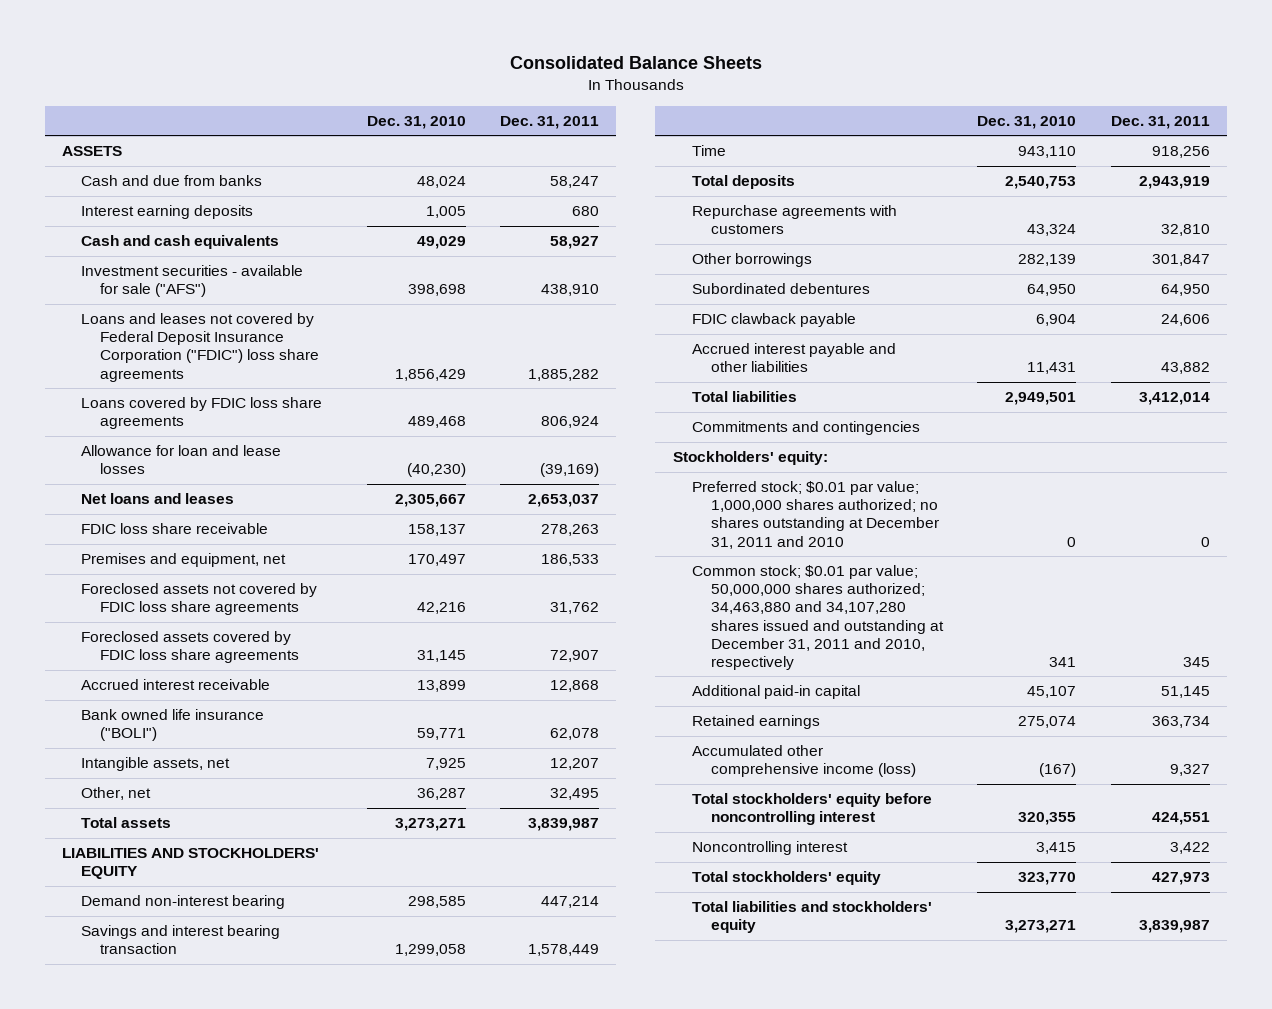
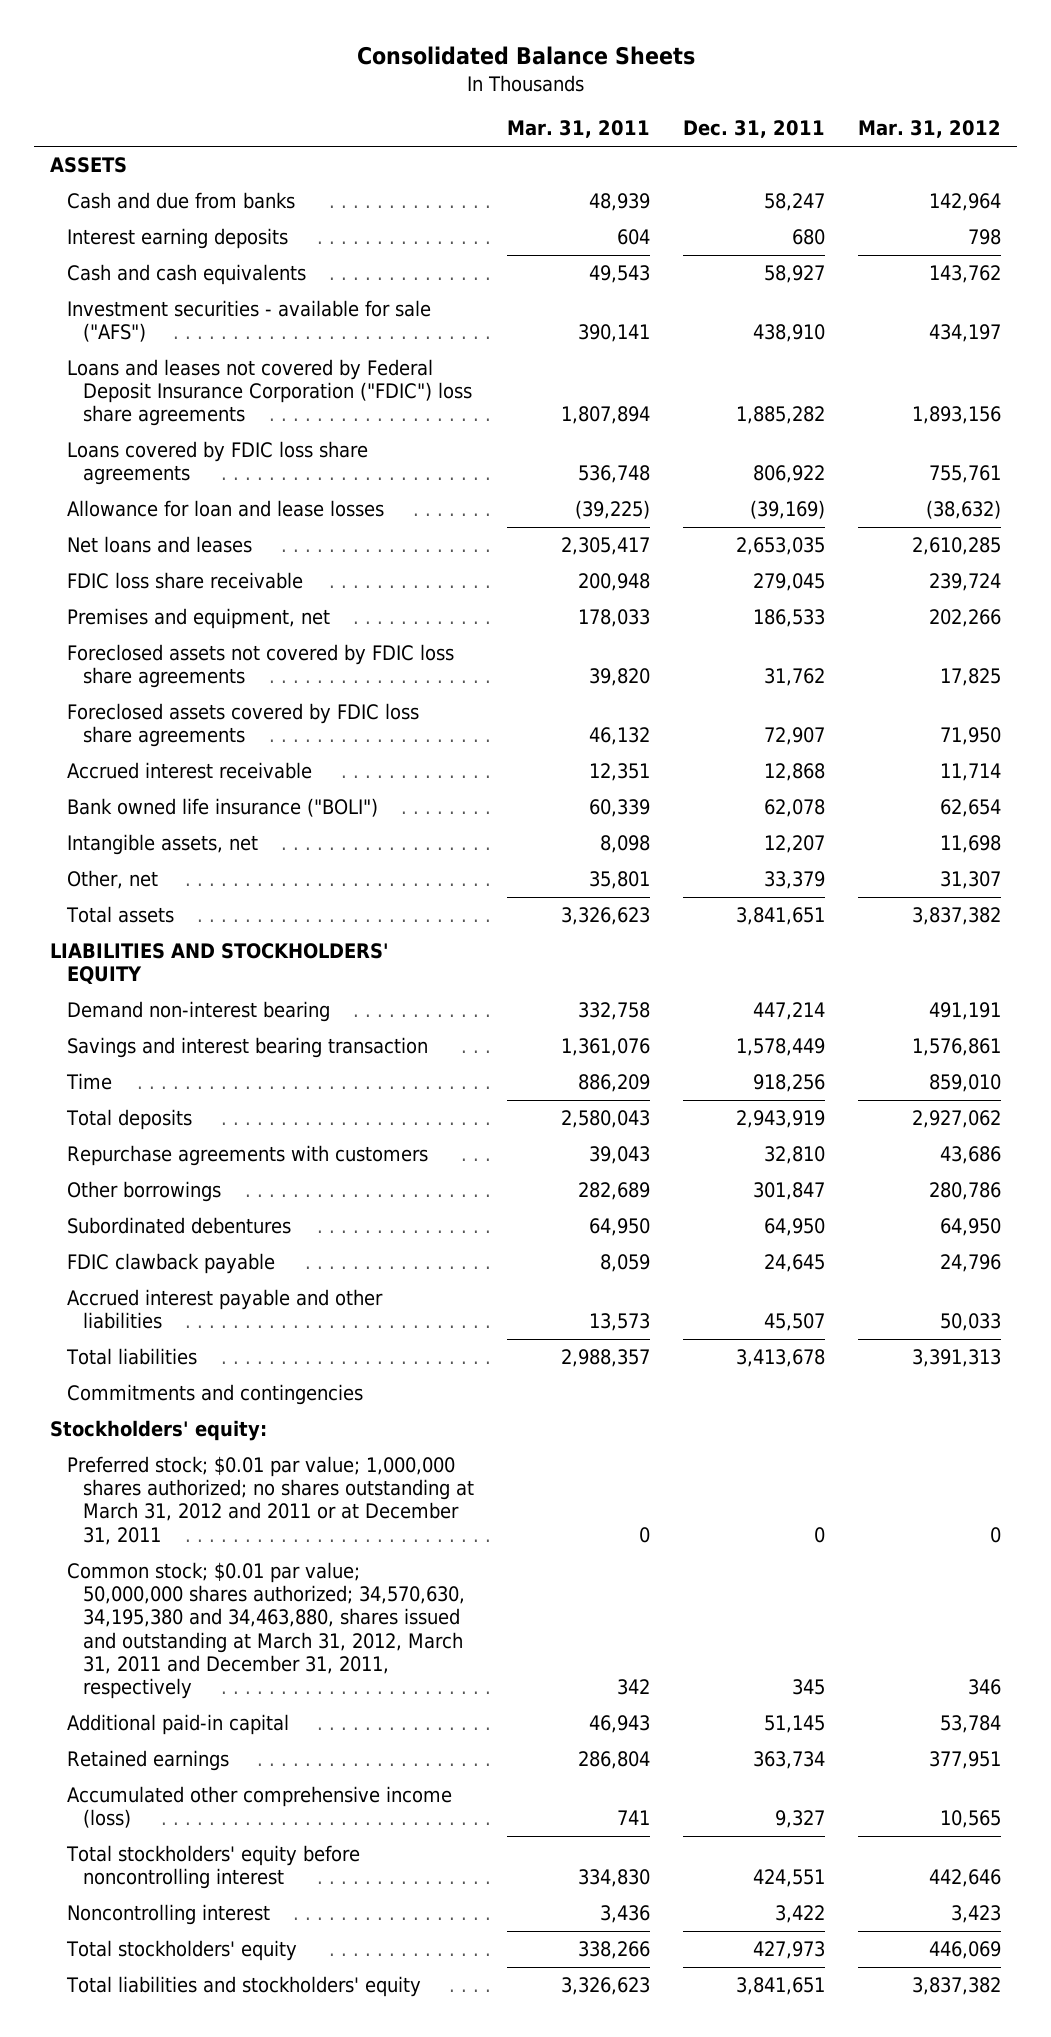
- | Dec. 31, 2010 | Dec. 31, 2011
+ | Mar. 31, 2011 | Dec. 31, 2011 | Mar. 31, 2012
- Loans covered by FDIC loss share agreements | 489,468 | 806,924
+ Loans covered by FDIC loss share agreements | 536,748 | 806,922 | 755,761
- Net loans and leases | 2,305,667 | 2,653,037
- FDIC loss share receivable | 158,137 | 278,263
+ Net loans and leases | 2,305,417 | 2,653,035 | 2,610,285
+ FDIC loss share receivable | 200,948 | 279,045 | 239,724
- Other, net | 36,287 | 32,495
- Total assets | 3,273,271 | 3,839,987
+ Other, net | 35,801 | 33,379 | 31,307
+ Total assets | 3,326,623 | 3,841,651 | 3,837,382
- FDIC clawback payable | 6,904 | 24,606
- Accrued interest payable and other liabilities | 11,431 | 43,882
- Total liabilities | 2,949,501 | 3,412,014
+ FDIC clawback payable | 8,059 | 24,645 | 24,796
+ Accrued interest payable and other liabilities | 13,573 | 45,507 | 50,033
+ Total liabilities | 2,988,357 | 3,413,678 | 3,391,313
- Preferred stock; $0.01 par value; 1,000,000 shares authorized; no shares outstanding at December 31, 2011 and 2010 | 0 | 0
- Common stock; $0.01 par value; 50,000,000 shares authorized; 34,463,880 and 34,107,280 shares issued and outstanding at December 31, 2011 and 2010, respectively | 341 | 345
+ Preferred stock; $0.01 par value; 1,000,000 shares authorized; no shares outstanding at March 31, 2012 and 2011 or at December 31, 2011 | 0 | 0 | 0
+ Common stock; $0.01 par value; 50,000,000 shares authorized; 34,570,630, 34,195,380 and 34,463,880, shares issued and outstanding at March 31, 2012, March 31, 2011 and December 31, 2011, respectively | 342 | 345 | 346
- Total liabilities and stockholders' equity | 3,273,271 | 3,839,987
+ Total liabilities and stockholders' equity | 3,326,623 | 3,841,651 | 3,837,382

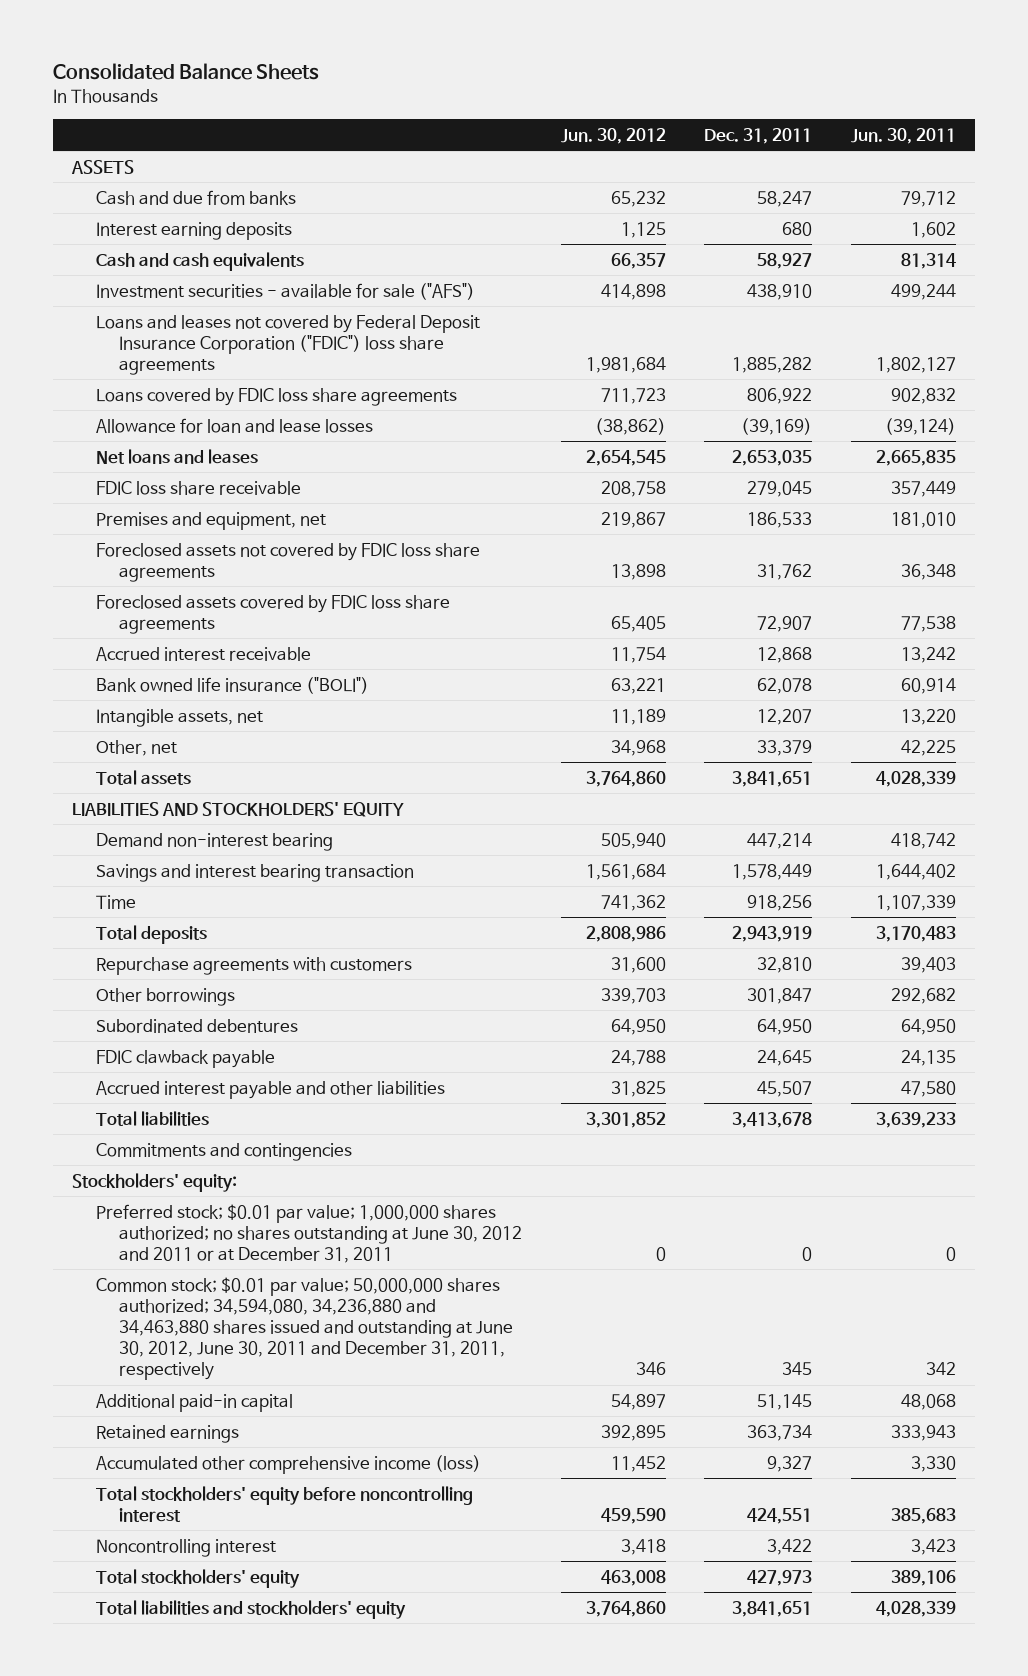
- | Mar. 31, 2011 | Dec. 31, 2011 | Mar. 31, 2012
+ | Jun. 30, 2012 | Dec. 31, 2011 | Jun. 30, 2011
- Preferred stock; $0.01 par value; 1,000,000 shares authorized; no shares outstanding at March 31, 2012 and 2011 or at December 31, 2011 | 0 | 0 | 0
- Common stock; $0.01 par value; 50,000,000 shares authorized; 34,570,630, 34,195,380 and 34,463,880, shares issued and outstanding at March 31, 2012, March 31, 2011 and December 31, 2011, respectively | 342 | 345 | 346
+ Preferred stock; $0.01 par value; 1,000,000 shares authorized; no shares outstanding at June 30, 2012 and 2011 or at December 31, 2011 | 0 | 0 | 0
+ Common stock; $0.01 par value; 50,000,000 shares authorized; 34,594,080, 34,236,880 and 34,463,880 shares issued and outstanding at June 30, 2012, June 30, 2011 and December 31, 2011, respectively | 346 | 345 | 342

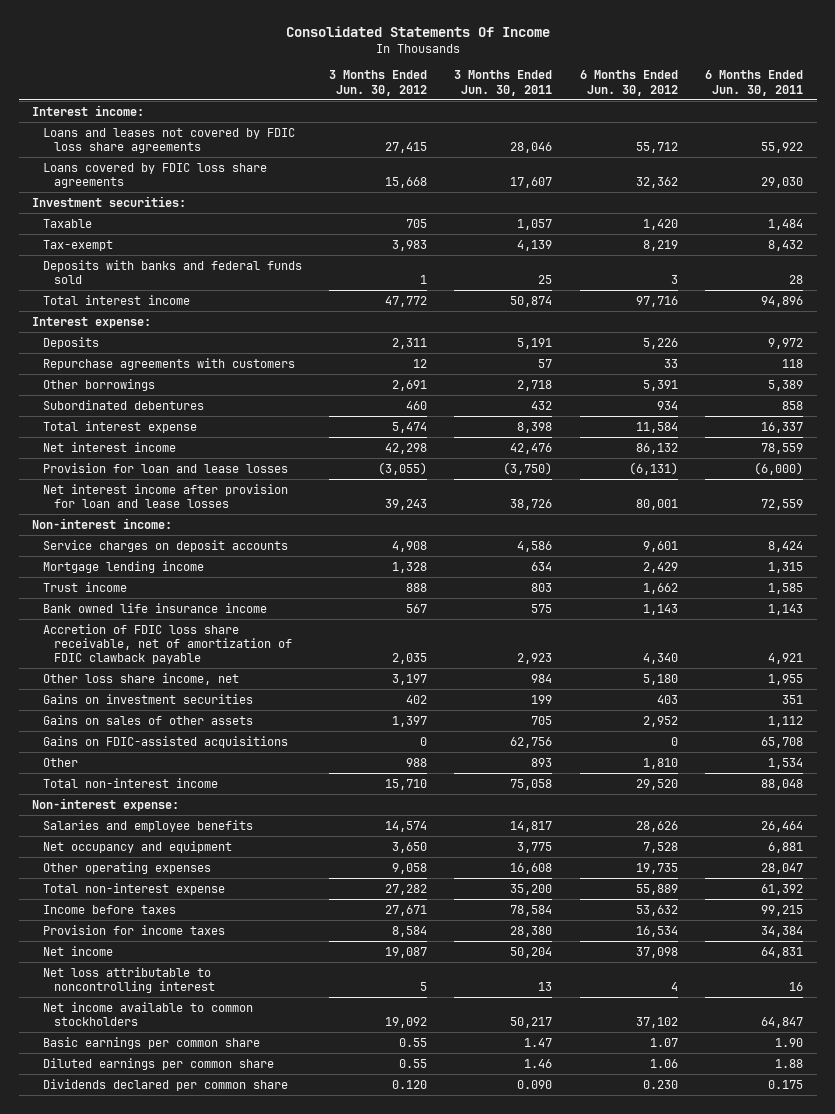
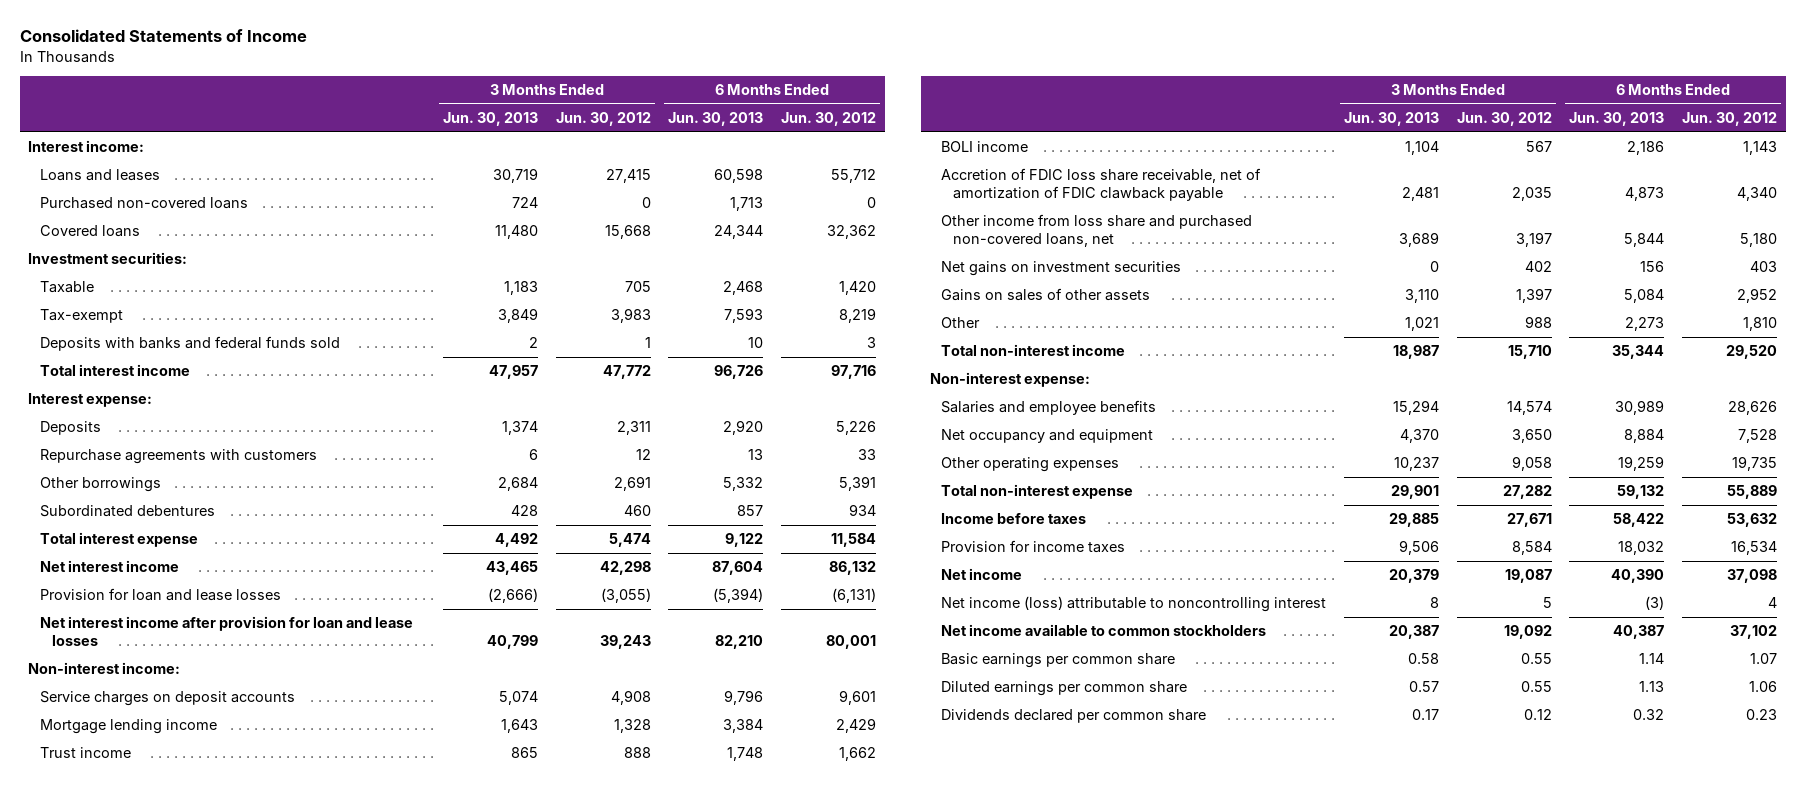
- Consolidated Statements Of Income
+ Consolidated Statements of Income
- | 3 Months Ended Jun. 30, 2012 | 3 Months Ended Jun. 30, 2011 | 6 Months Ended Jun. 30, 2012 | 6 Months Ended Jun. 30, 2011
+ | 3 Months Ended Jun. 30, 2013 | 3 Months Ended Jun. 30, 2012 | 6 Months Ended Jun. 30, 2013 | 6 Months Ended Jun. 30, 2012
- Loans and leases not covered by FDIC loss share agreements | 27,415 | 28,046 | 55,712 | 55,922
- Loans covered by FDIC loss share agreements | 15,668 | 17,607 | 32,362 | 29,030
+ Loans and leases | 30,719 | 27,415 | 60,598 | 55,712
+ Purchased non-covered loans | 724 | 0 | 1,713 | 0
+ Covered loans | 11,480 | 15,668 | 24,344 | 32,362
- Bank owned life insurance income | 567 | 575 | 1,143 | 1,143
+ BOLI income | 1,104 | 567 | 2,186 | 1,143
- Other loss share income, net | 3,197 | 984 | 5,180 | 1,955
- Gains on investment securities | 402 | 199 | 403 | 351
+ Other income from loss share and purchased non-covered loans, net | 3,689 | 3,197 | 5,844 | 5,180
+ Net gains on investment securities | 0 | 402 | 156 | 403
- Gains on FDIC-assisted acquisitions | 0 | 62,756 | 0 | 65,708
- Net loss attributable to noncontrolling interest | 5 | 13 | 4 | 16
+ Net income (loss) attributable to noncontrolling interest | 8 | 5 | (3) | 4
- Dividends declared per common share | 0.120 | 0.090 | 0.230 | 0.175
+ Dividends declared per common share | 0.17 | 0.12 | 0.32 | 0.23

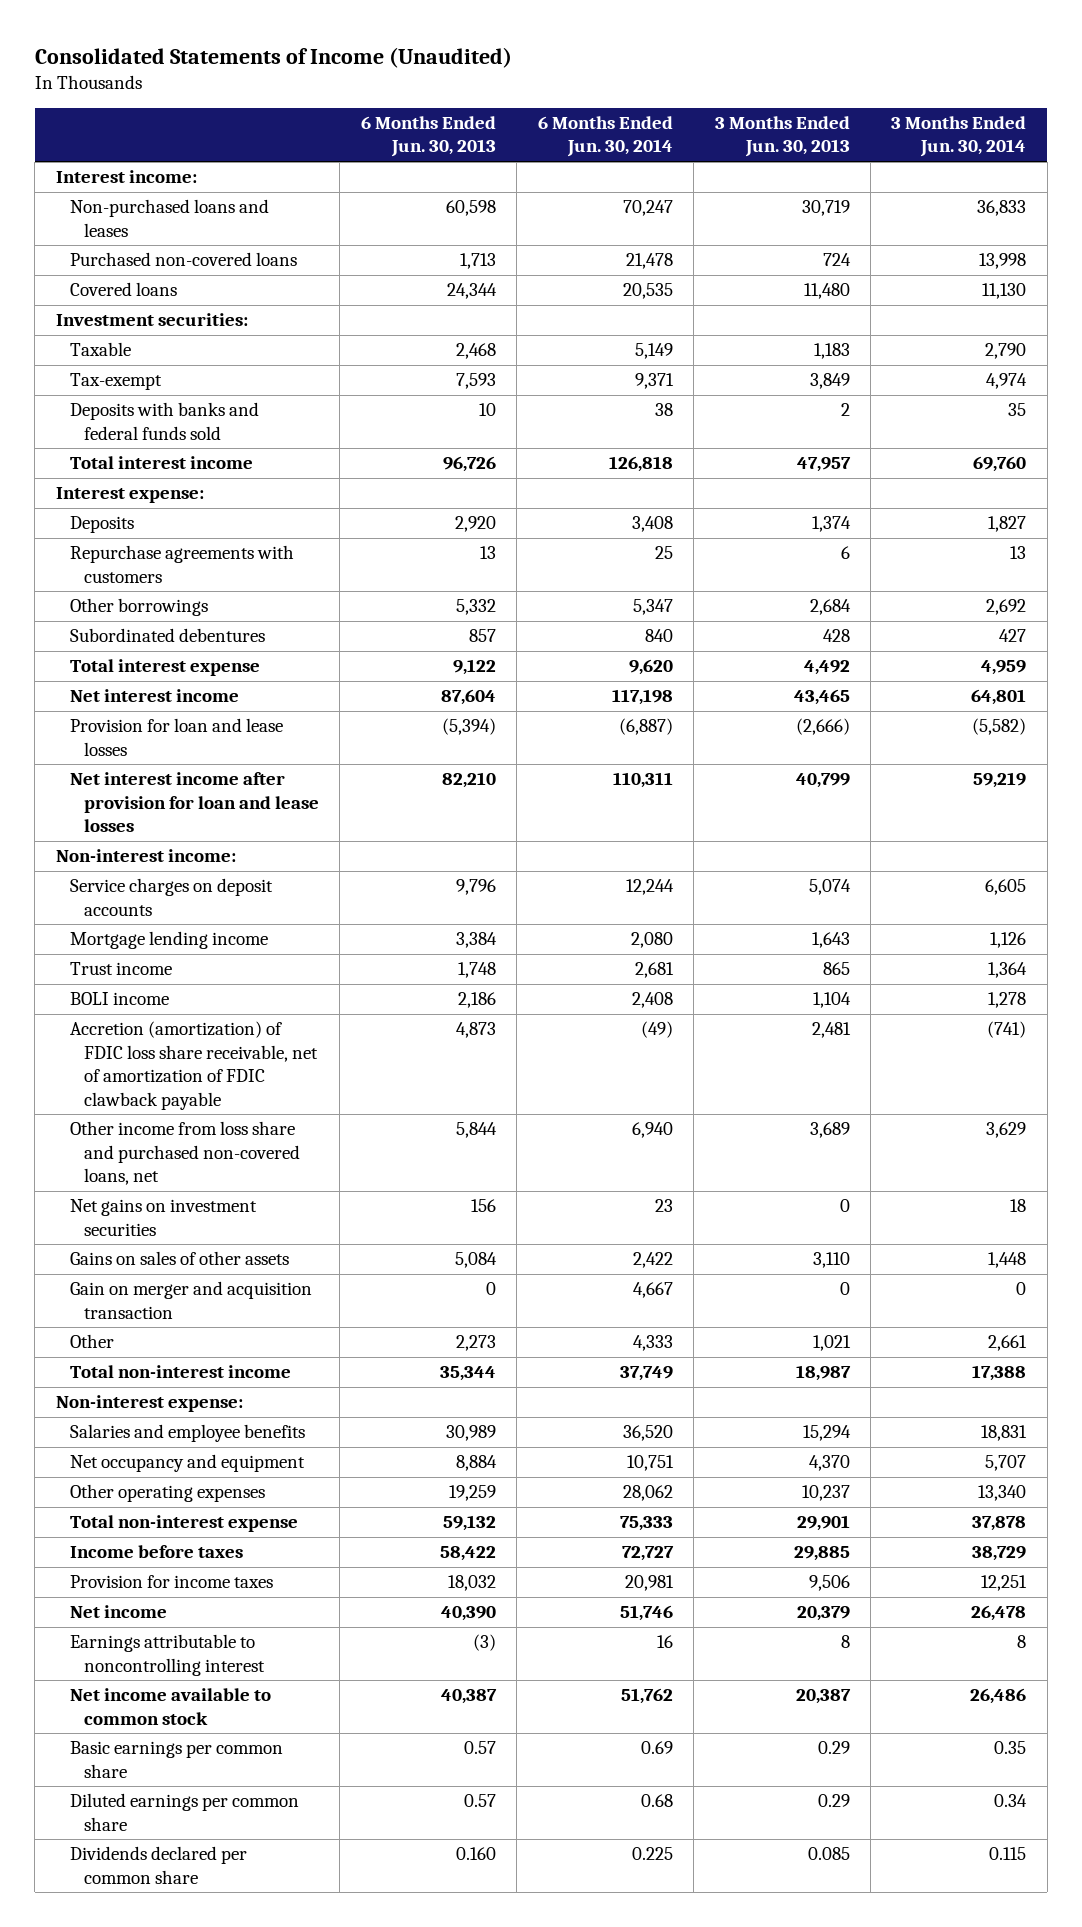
- Consolidated Statements of Income
+ Consolidated Statements of Income (Unaudited)
- | 3 Months Ended Jun. 30, 2013 | 3 Months Ended Jun. 30, 2012 | 6 Months Ended Jun. 30, 2013 | 6 Months Ended Jun. 30, 2012
+ | 6 Months Ended Jun. 30, 2013 | 6 Months Ended Jun. 30, 2014 | 3 Months Ended Jun. 30, 2013 | 3 Months Ended Jun. 30, 2014
- Loans and leases | 30,719 | 27,415 | 60,598 | 55,712
+ Non-purchased loans and leases | 60,598 | 70,247 | 30,719 | 36,833
- Accretion of FDIC loss share receivable, net of amortization of FDIC clawback payable | 2,481 | 2,035 | 4,873 | 4,340
+ Accretion (amortization) of FDIC loss share receivable, net of amortization of FDIC clawback payable | 4,873 | (49) | 2,481 | (741)
+ Gain on merger and acquisition transaction | 0 | 4,667 | 0 | 0
- Net income (loss) attributable to noncontrolling interest | 8 | 5 | (3) | 4
- Net income available to common stockholders | 20,387 | 19,092 | 40,387 | 37,102
- Basic earnings per common share | 0.58 | 0.55 | 1.14 | 1.07
- Diluted earnings per common share | 0.57 | 0.55 | 1.13 | 1.06
- Dividends declared per common share | 0.17 | 0.12 | 0.32 | 0.23
+ Earnings attributable to noncontrolling interest | (3) | 16 | 8 | 8
+ Net income available to common stock | 40,387 | 51,762 | 20,387 | 26,486
+ Basic earnings per common share | 0.57 | 0.69 | 0.29 | 0.35
+ Diluted earnings per common share | 0.57 | 0.68 | 0.29 | 0.34
+ Dividends declared per common share | 0.160 | 0.225 | 0.085 | 0.115

